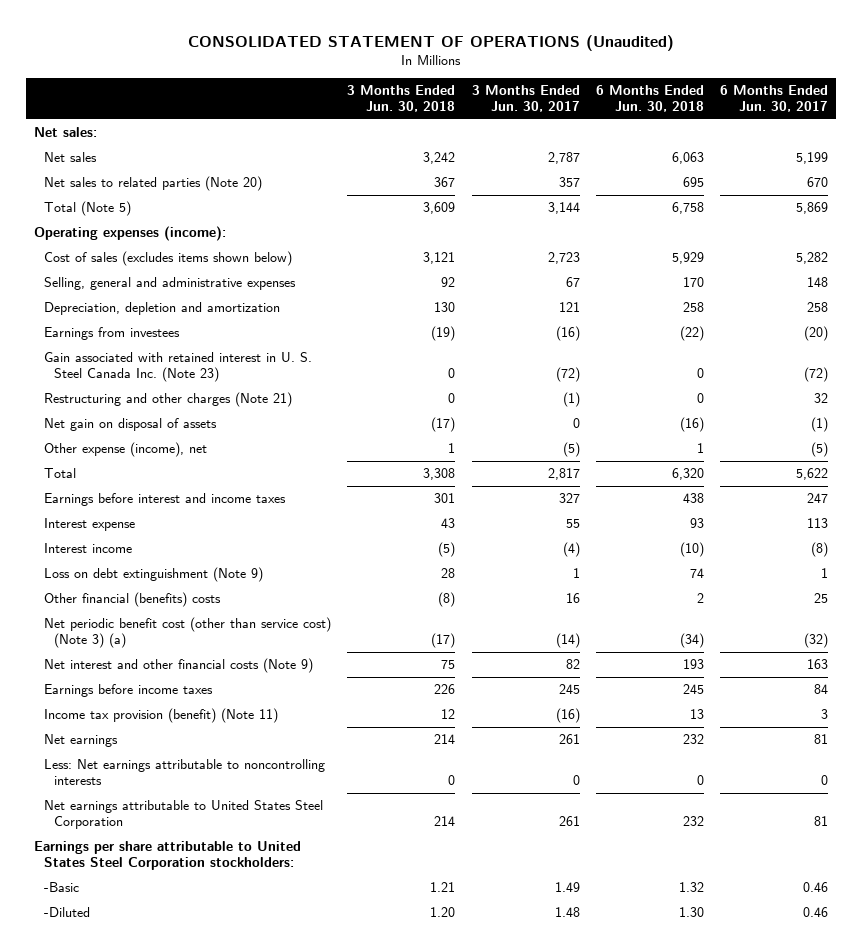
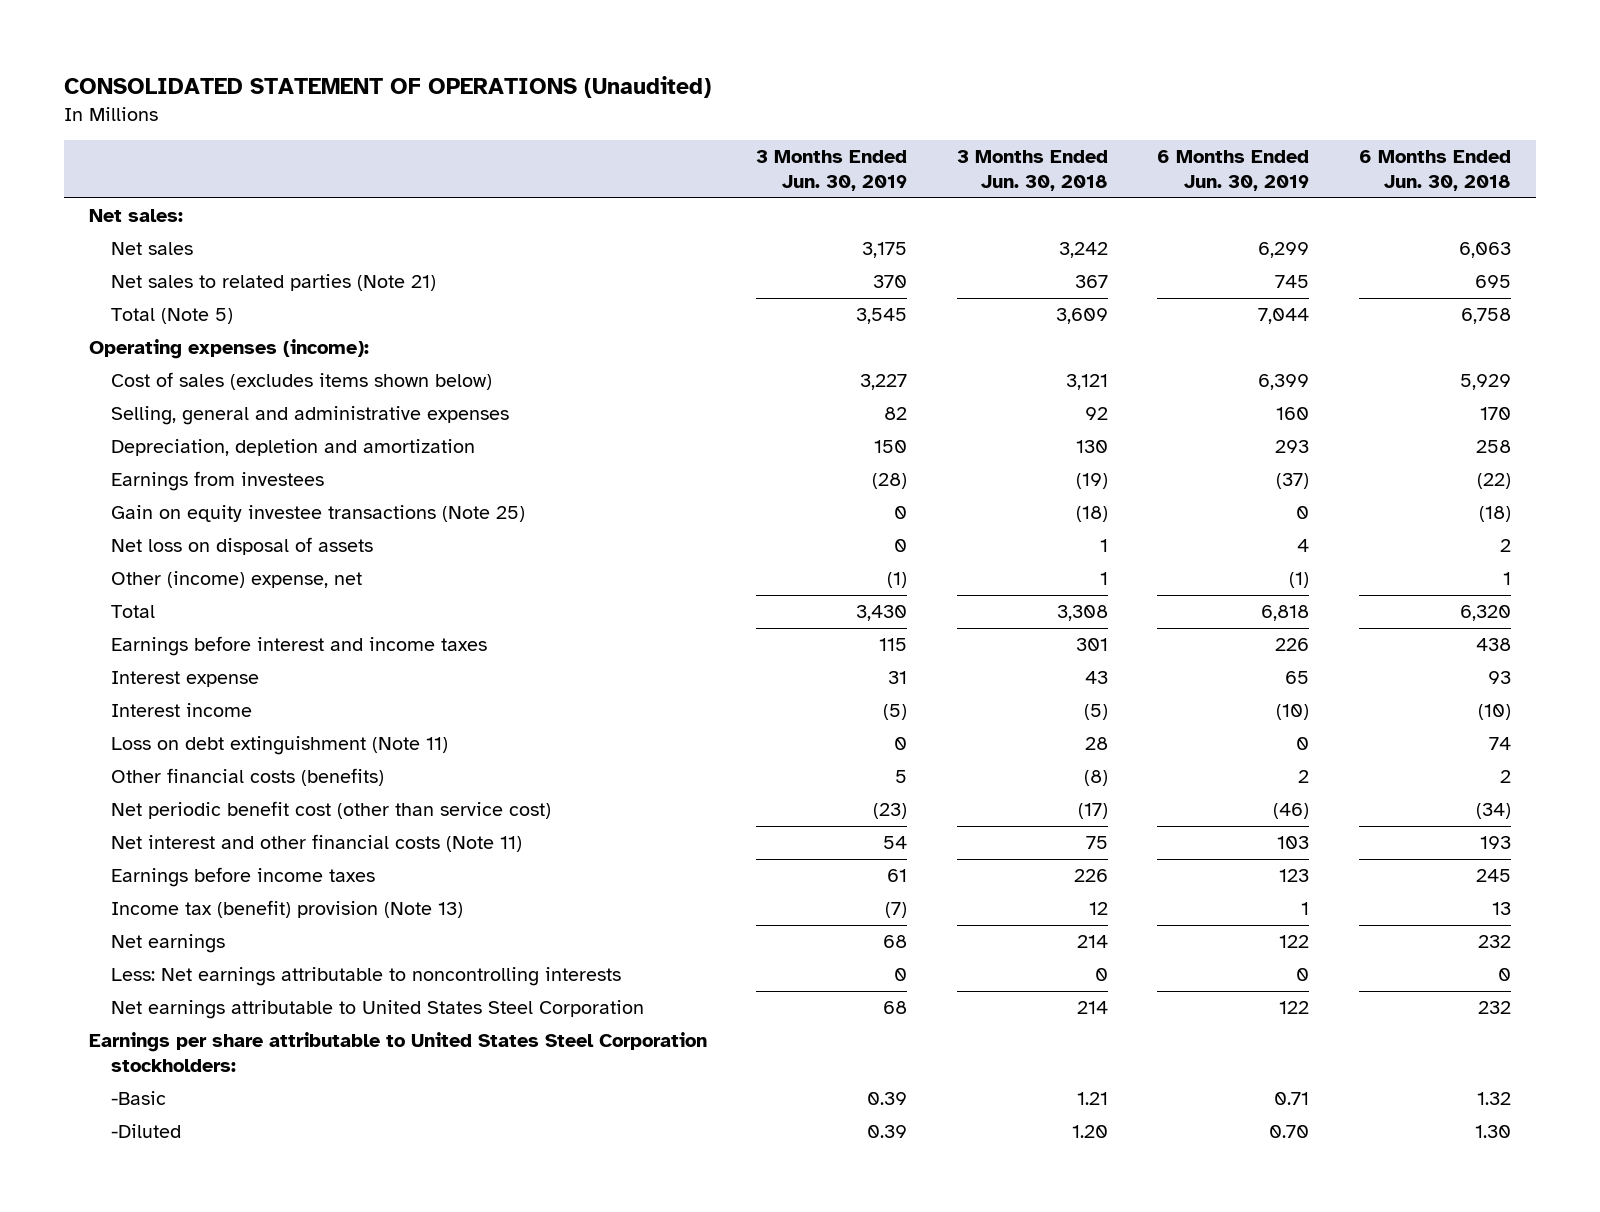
- | 3 Months Ended Jun. 30, 2018 | 3 Months Ended Jun. 30, 2017 | 6 Months Ended Jun. 30, 2018 | 6 Months Ended Jun. 30, 2017
+ | 3 Months Ended Jun. 30, 2019 | 3 Months Ended Jun. 30, 2018 | 6 Months Ended Jun. 30, 2019 | 6 Months Ended Jun. 30, 2018
- Net sales to related parties (Note 20) | 367 | 357 | 695 | 670
+ Net sales to related parties (Note 21) | 370 | 367 | 745 | 695
- Gain associated with retained interest in U. S. Steel Canada Inc. (Note 23) | 0 | (72) | 0 | (72)
- Restructuring and other charges (Note 21) | 0 | (1) | 0 | 32
- Net gain on disposal of assets | (17) | 0 | (16) | (1)
- Other expense (income), net | 1 | (5) | 1 | (5)
+ Gain on equity investee transactions (Note 25) | 0 | (18) | 0 | (18)
+ Net loss on disposal of assets | 0 | 1 | 4 | 2
+ Other (income) expense, net | (1) | 1 | (1) | 1
- Loss on debt extinguishment (Note 9) | 28 | 1 | 74 | 1
- Other financial (benefits) costs | (8) | 16 | 2 | 25
- Net periodic benefit cost (other than service cost) (Note 3) (a) | (17) | (14) | (34) | (32)
- Net interest and other financial costs (Note 9) | 75 | 82 | 193 | 163
+ Loss on debt extinguishment (Note 11) | 0 | 28 | 0 | 74
+ Other financial costs (benefits) | 5 | (8) | 2 | 2
+ Net periodic benefit cost (other than service cost) | (23) | (17) | (46) | (34)
+ Net interest and other financial costs (Note 11) | 54 | 75 | 103 | 193
- Income tax provision (benefit) (Note 11) | 12 | (16) | 13 | 3
+ Income tax (benefit) provision (Note 13) | (7) | 12 | 1 | 13

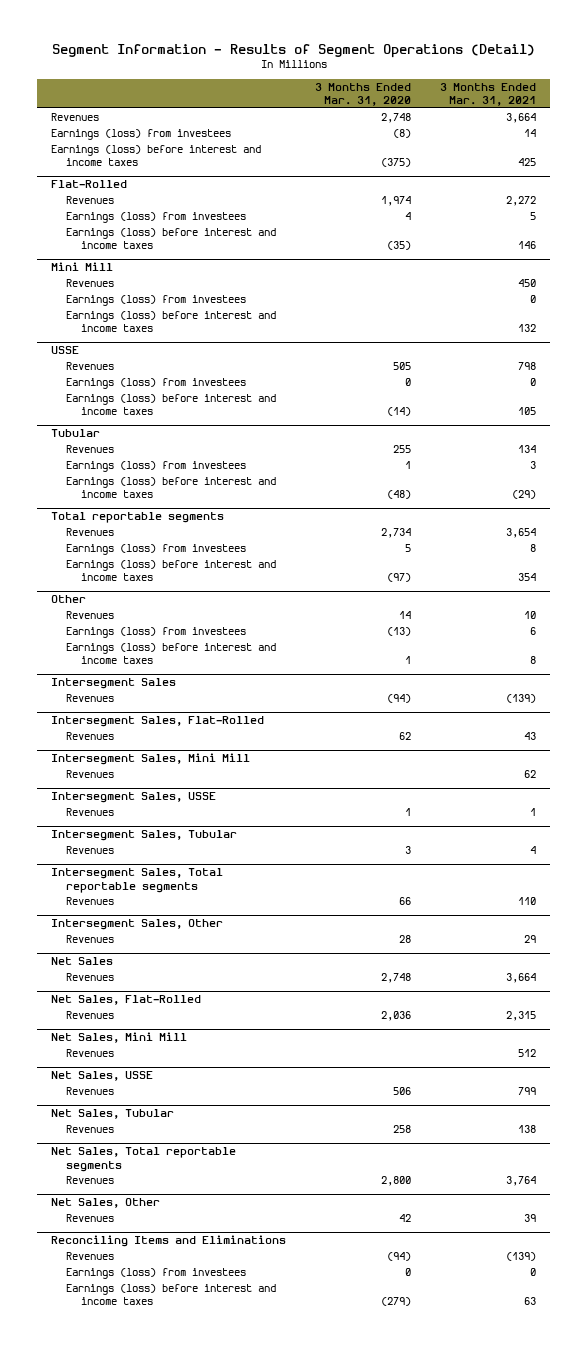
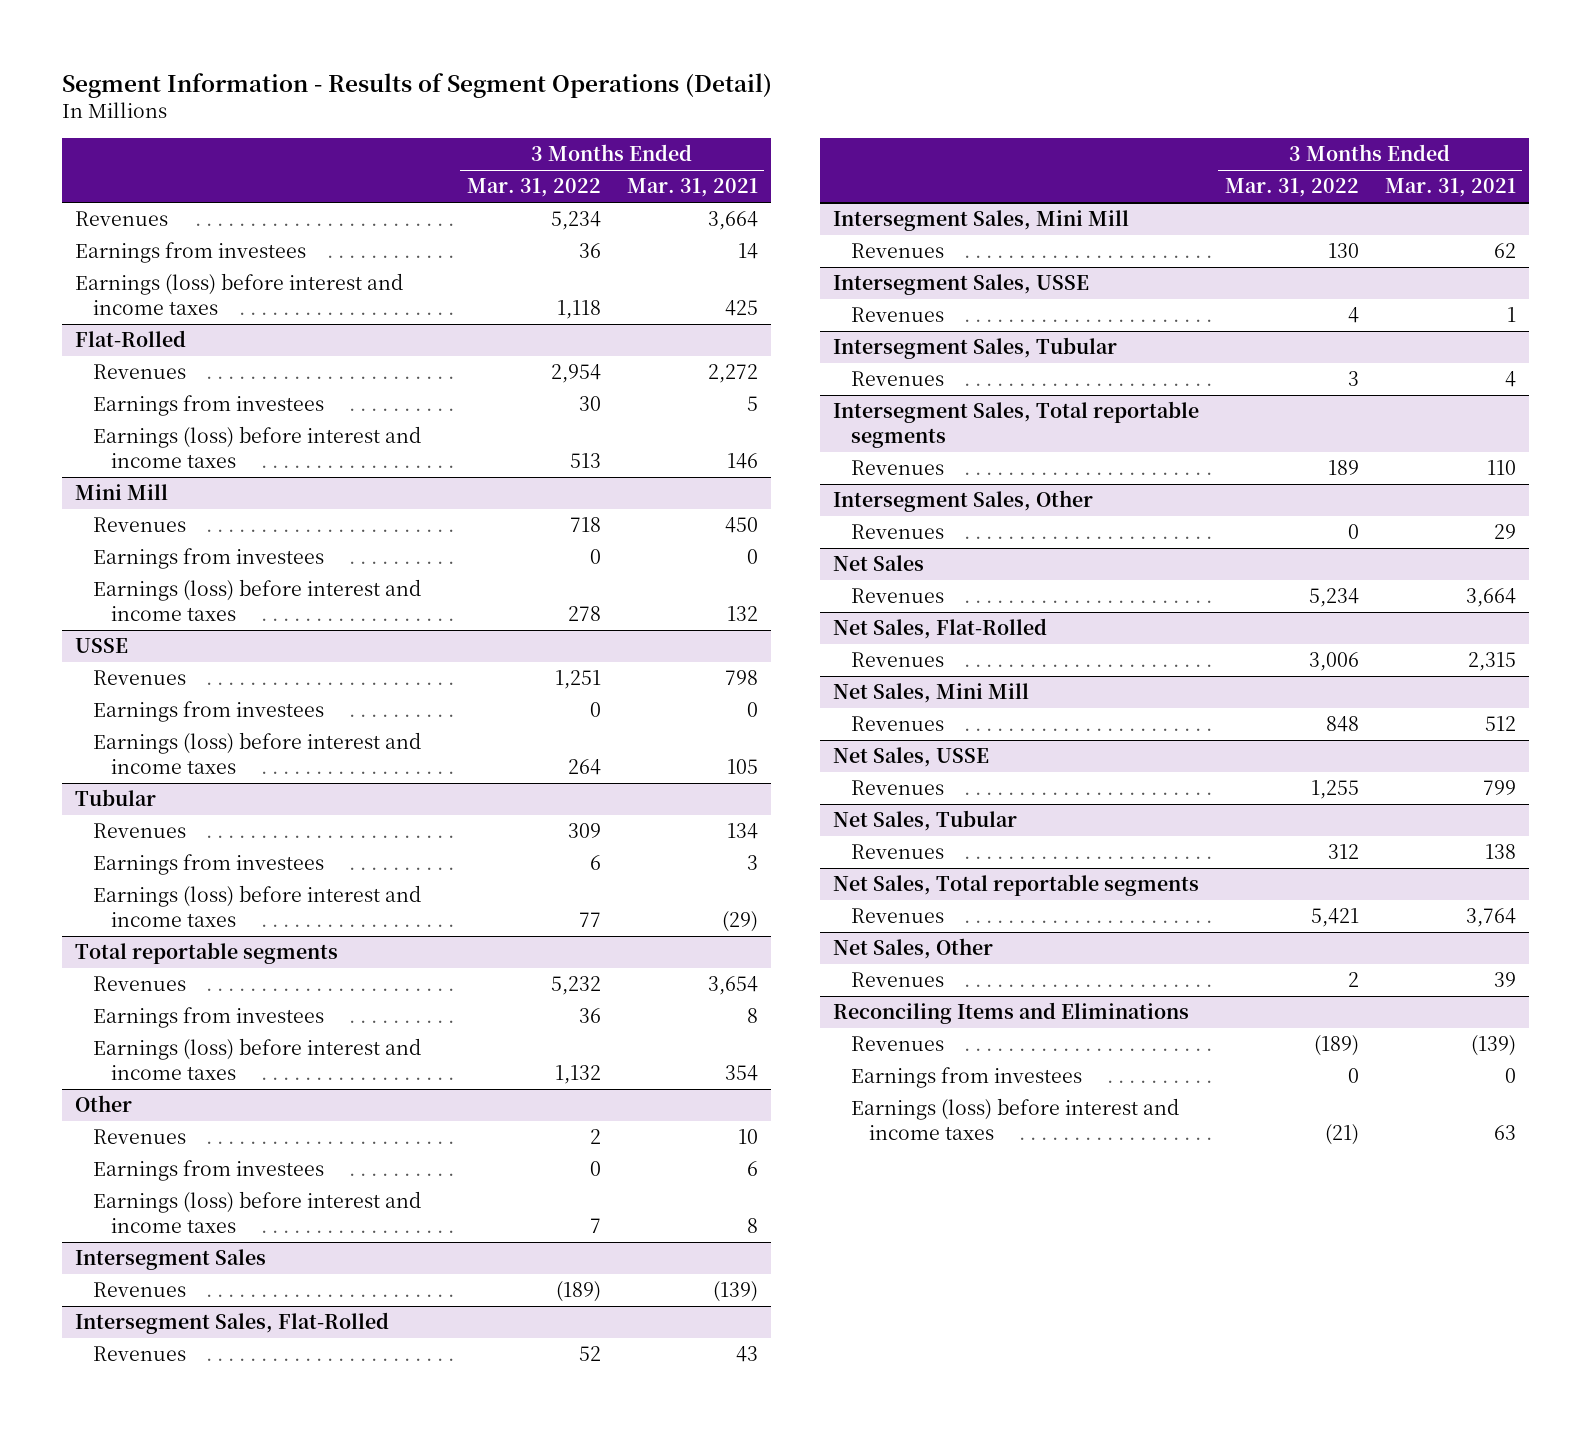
- | 3 Months Ended Mar. 31, 2020 | 3 Months Ended Mar. 31, 2021
+ | 3 Months Ended Mar. 31, 2022 | 3 Months Ended Mar. 31, 2021
- Earnings (loss) from investees | (8) | 14
+ Earnings from investees | 36 | 14
@ Flat-Rolled
- Earnings (loss) from investees | 4 | 5
+ Earnings from investees | 30 | 5
@ Mini Mill
- Earnings (loss) from investees | | 0
+ Earnings from investees | 0 | 0
@ USSE
- Earnings (loss) from investees | 0 | 0
+ Earnings from investees | 0 | 0
@ Tubular
- Earnings (loss) from investees | 1 | 3
+ Earnings from investees | 6 | 3
@ Total reportable segments
- Earnings (loss) from investees | 5 | 8
+ Earnings from investees | 36 | 8
@ Other
- Earnings (loss) from investees | (13) | 6
+ Earnings from investees | 0 | 6
@ Reconciling Items and Eliminations
- Earnings (loss) from investees | 0 | 0
+ Earnings from investees | 0 | 0

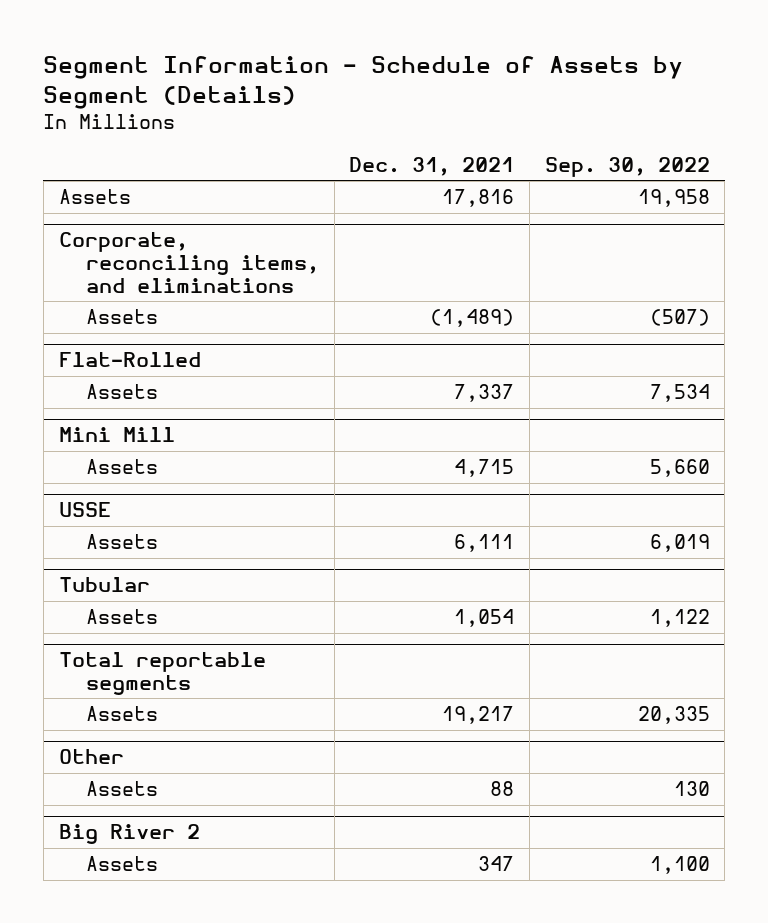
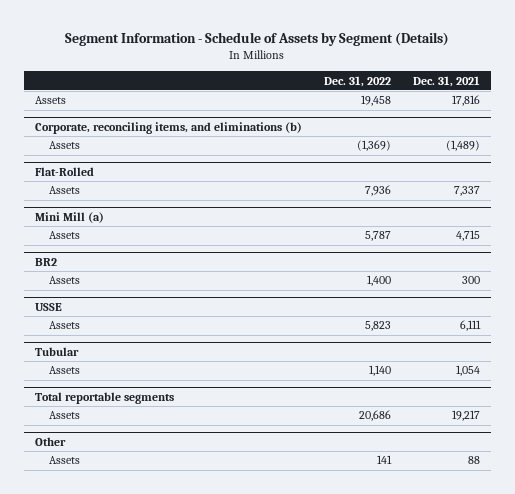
- | Dec. 31, 2021 | Sep. 30, 2022
+ | Dec. 31, 2022 | Dec. 31, 2021
- Corporate, reconciling items, and eliminations
+ Corporate, reconciling items, and eliminations (b)
- Mini Mill
+ Mini Mill (a)
+ BR2
+ Assets | 1,400 | 300
- Big River 2
- Assets | 347 | 1,100

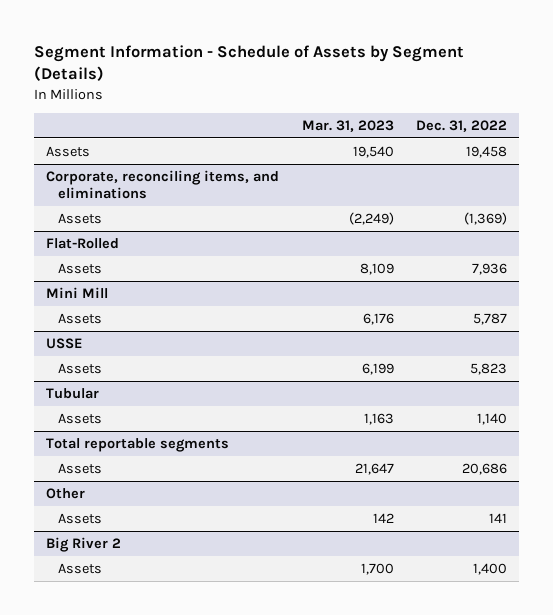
- | Dec. 31, 2022 | Dec. 31, 2021
+ | Mar. 31, 2023 | Dec. 31, 2022
- Corporate, reconciling items, and eliminations (b)
+ Corporate, reconciling items, and eliminations
- Mini Mill (a)
+ Mini Mill
- BR2
- Assets | 1,400 | 300
+ Big River 2
+ Assets | 1,700 | 1,400

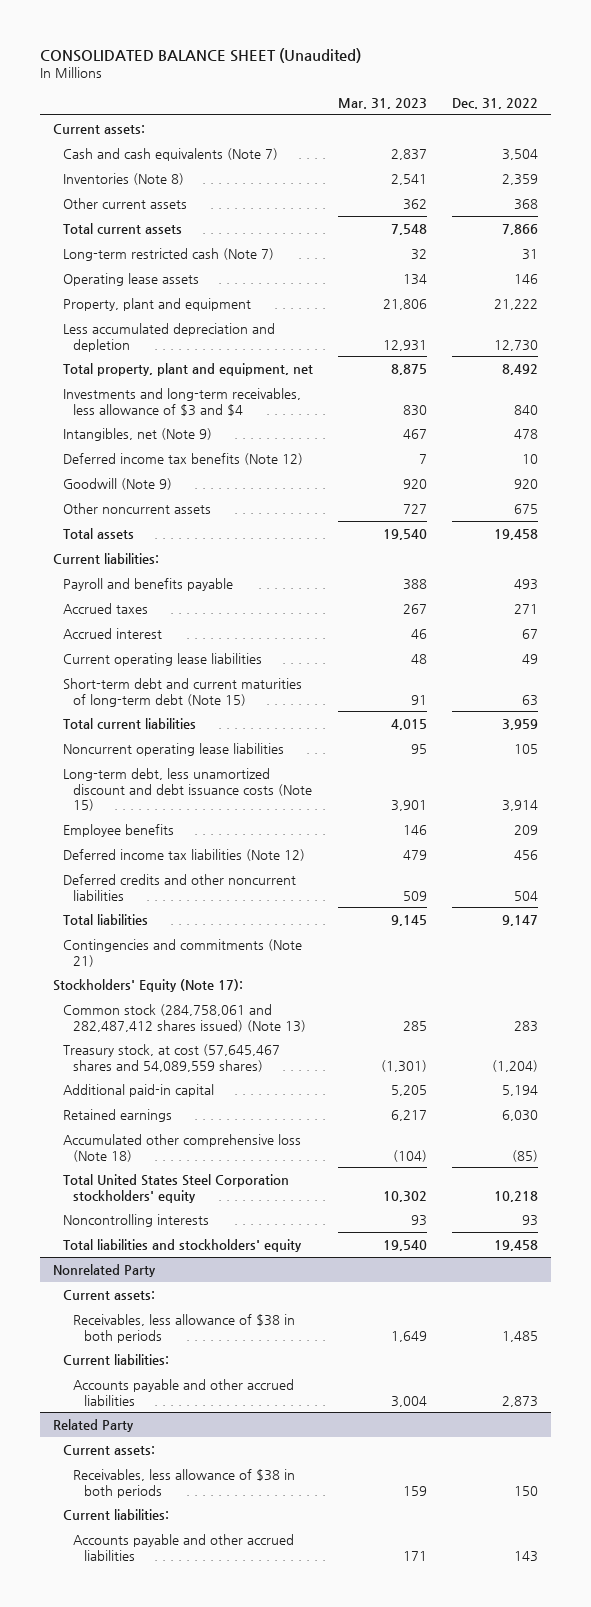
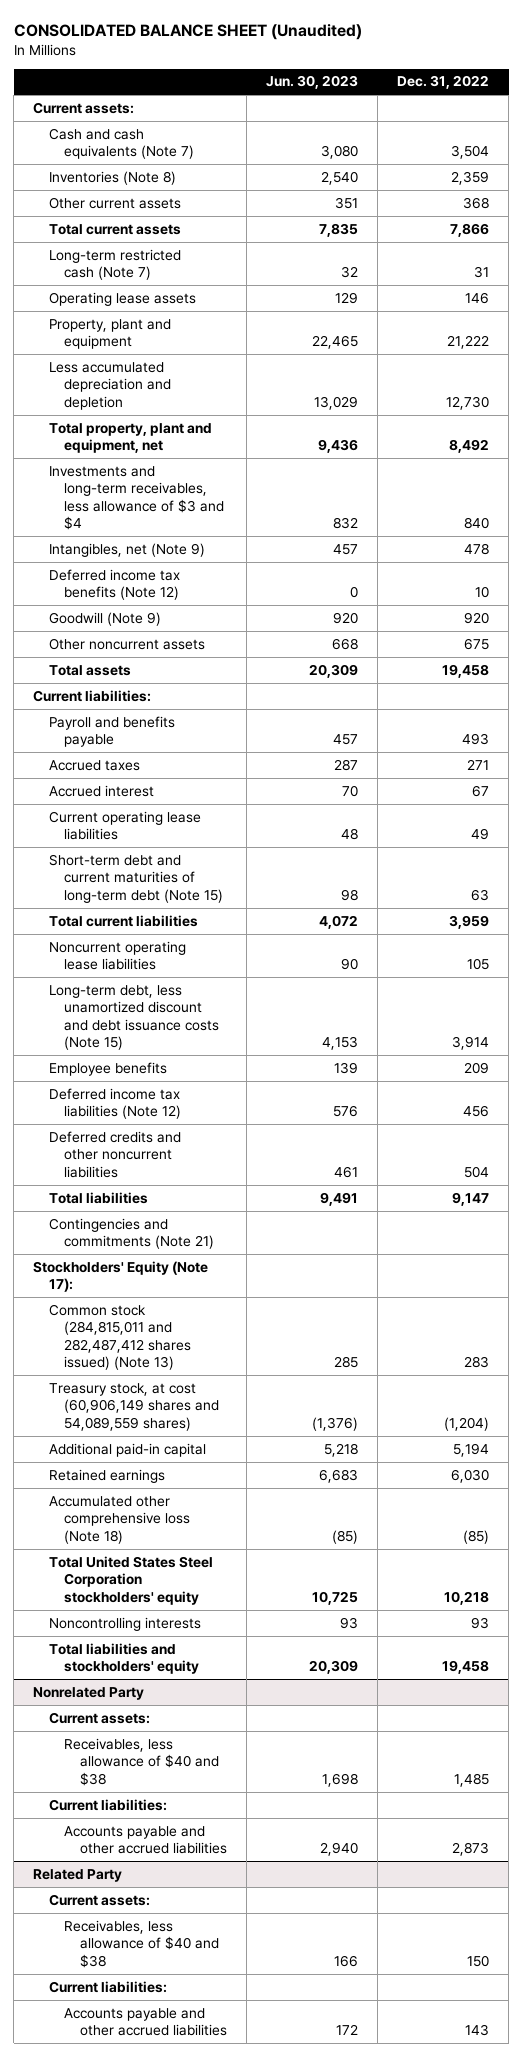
- | Mar. 31, 2023 | Dec. 31, 2022
+ | Jun. 30, 2023 | Dec. 31, 2022
- Common stock (284,758,061 and 282,487,412 shares issued) (Note 13) | 285 | 283
- Treasury stock, at cost (57,645,467 shares and 54,089,559 shares) | (1,301) | (1,204)
+ Common stock (284,815,011 and 282,487,412 shares issued) (Note 13) | 285 | 283
+ Treasury stock, at cost (60,906,149 shares and 54,089,559 shares) | (1,376) | (1,204)
@ Nonrelated Party
- Receivables, less allowance of $38 in both periods | 1,649 | 1,485
+ Receivables, less allowance of $40 and $38 | 1,698 | 1,485
@ Related Party
- Receivables, less allowance of $38 in both periods | 159 | 150
+ Receivables, less allowance of $40 and $38 | 166 | 150

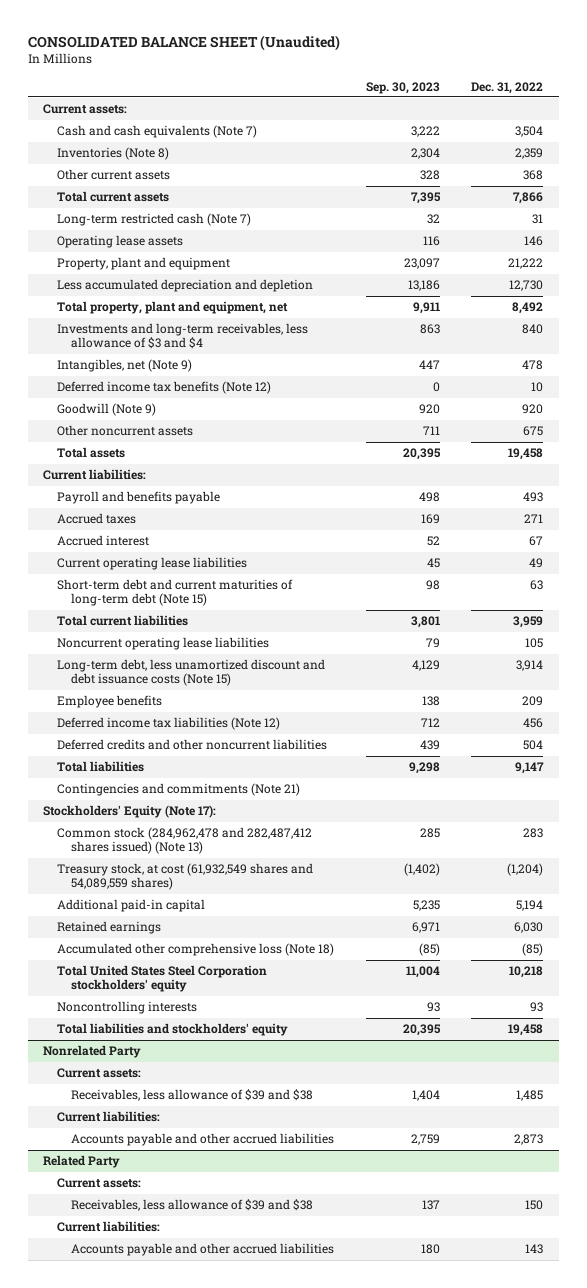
- | Jun. 30, 2023 | Dec. 31, 2022
+ | Sep. 30, 2023 | Dec. 31, 2022
- Common stock (284,815,011 and 282,487,412 shares issued) (Note 13) | 285 | 283
- Treasury stock, at cost (60,906,149 shares and 54,089,559 shares) | (1,376) | (1,204)
+ Common stock (284,962,478 and 282,487,412 shares issued) (Note 13) | 285 | 283
+ Treasury stock, at cost (61,932,549 shares and 54,089,559 shares) | (1,402) | (1,204)
@ Nonrelated Party
- Receivables, less allowance of $40 and $38 | 1,698 | 1,485
+ Receivables, less allowance of $39 and $38 | 1,404 | 1,485
@ Related Party
- Receivables, less allowance of $40 and $38 | 166 | 150
+ Receivables, less allowance of $39 and $38 | 137 | 150

